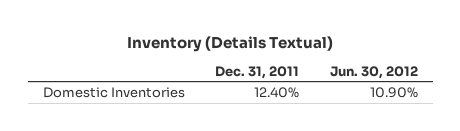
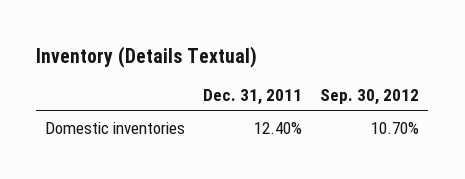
- | Dec. 31, 2011 | Jun. 30, 2012
+ | Dec. 31, 2011 | Sep. 30, 2012
- Domestic Inventories | 12.40% | 10.90%
+ Domestic inventories | 12.40% | 10.70%

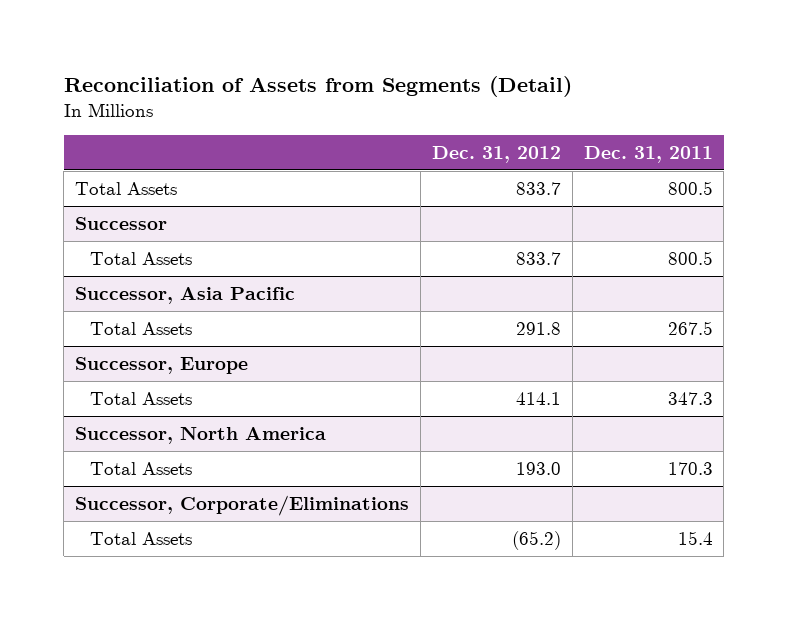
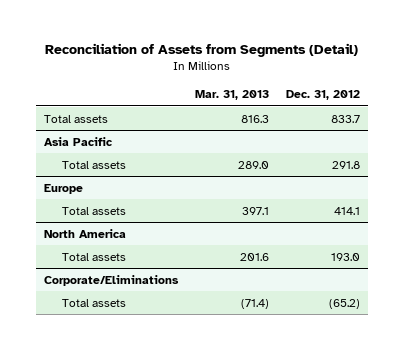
- | Dec. 31, 2012 | Dec. 31, 2011
+ | Mar. 31, 2013 | Dec. 31, 2012
- Total Assets | 833.7 | 800.5
- Successor
- Total Assets | 833.7 | 800.5
- Successor, Asia Pacific
- Total Assets | 291.8 | 267.5
- Successor, Europe
- Total Assets | 414.1 | 347.3
- Successor, North America
- Total Assets | 193.0 | 170.3
- Successor, Corporate/Eliminations
- Total Assets | (65.2) | 15.4
+ Total assets | 816.3 | 833.7
+ Asia Pacific
+ Total assets | 289.0 | 291.8
+ Europe
+ Total assets | 397.1 | 414.1
+ North America
+ Total assets | 201.6 | 193.0
+ Corporate/Eliminations
+ Total assets | (71.4) | (65.2)

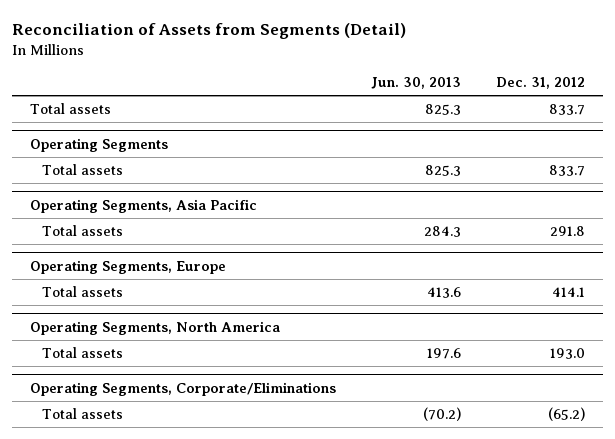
- | Mar. 31, 2013 | Dec. 31, 2012
+ | Jun. 30, 2013 | Dec. 31, 2012
- Asia Pacific
+ Operating Segments
+ Total assets | 825.3 | 833.7
+ Operating Segments, Asia Pacific
- Europe
+ Operating Segments, Europe
- North America
+ Operating Segments, North America
- Corporate/Eliminations
+ Operating Segments, Corporate/Eliminations

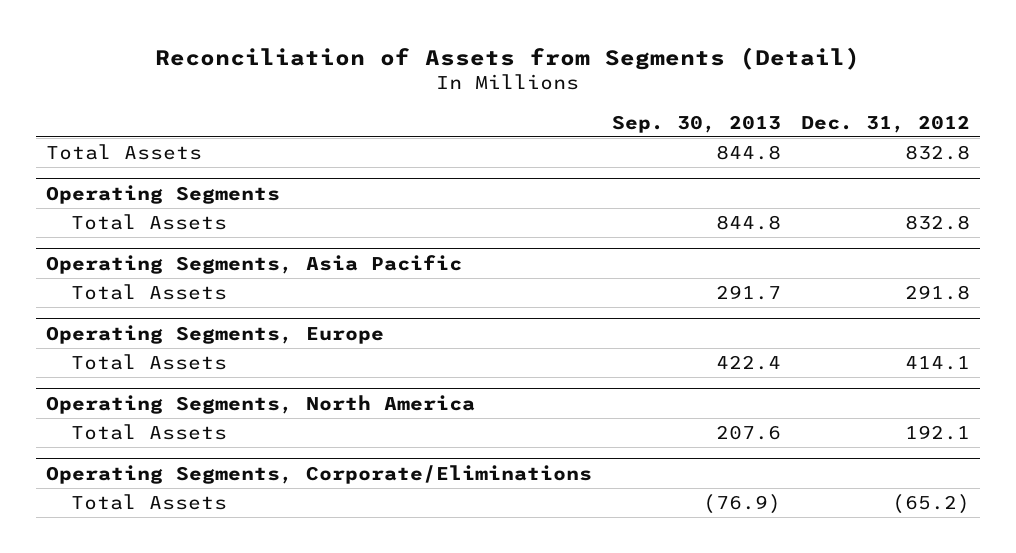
- | Jun. 30, 2013 | Dec. 31, 2012
+ | Sep. 30, 2013 | Dec. 31, 2012
- Total assets | 825.3 | 833.7
+ Total Assets | 844.8 | 832.8
@ Operating Segments
- Total assets | 825.3 | 833.7
+ Total Assets | 844.8 | 832.8
@ Operating Segments, Asia Pacific
- Total assets | 284.3 | 291.8
+ Total Assets | 291.7 | 291.8
@ Operating Segments, Europe
- Total assets | 413.6 | 414.1
+ Total Assets | 422.4 | 414.1
@ Operating Segments, North America
- Total assets | 197.6 | 193.0
+ Total Assets | 207.6 | 192.1
@ Operating Segments, Corporate/Eliminations
- Total assets | (70.2) | (65.2)
+ Total Assets | (76.9) | (65.2)

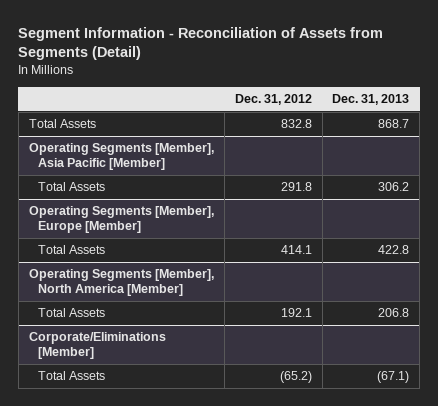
- Reconciliation of Assets from Segments (Detail)
+ Segment Information - Reconciliation of Assets from Segments (Detail)
- | Sep. 30, 2013 | Dec. 31, 2012
+ | Dec. 31, 2012 | Dec. 31, 2013
- Operating Segments
- Total Assets | 844.8 | 832.8
- Operating Segments, Asia Pacific
+ Operating Segments [Member], Asia Pacific [Member]
- Operating Segments, Europe
+ Operating Segments [Member], Europe [Member]
- Operating Segments, North America
+ Operating Segments [Member], North America [Member]
- Operating Segments, Corporate/Eliminations
+ Corporate/Eliminations [Member]

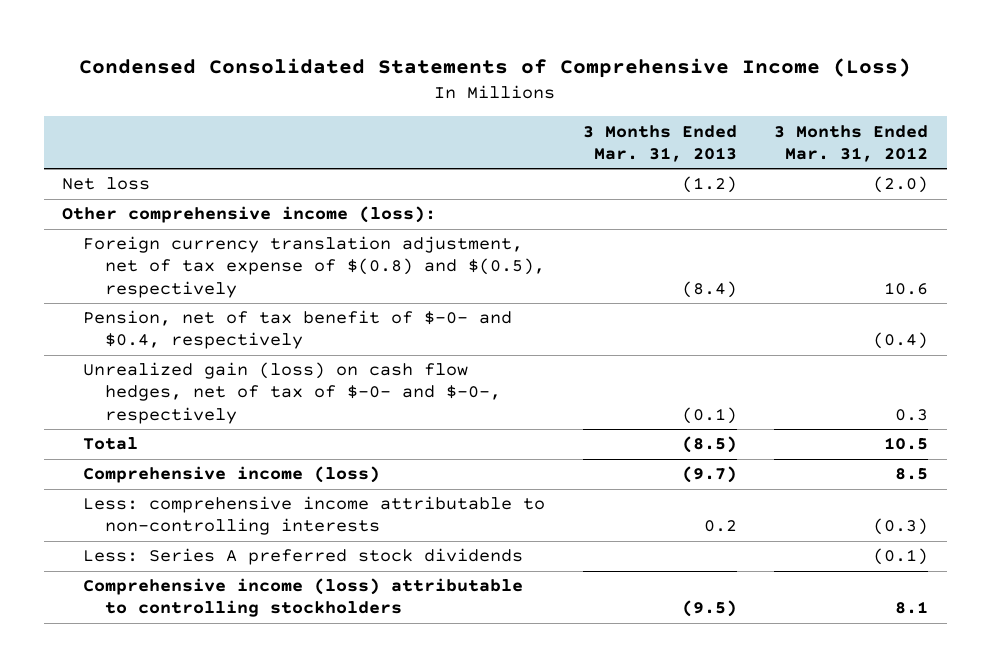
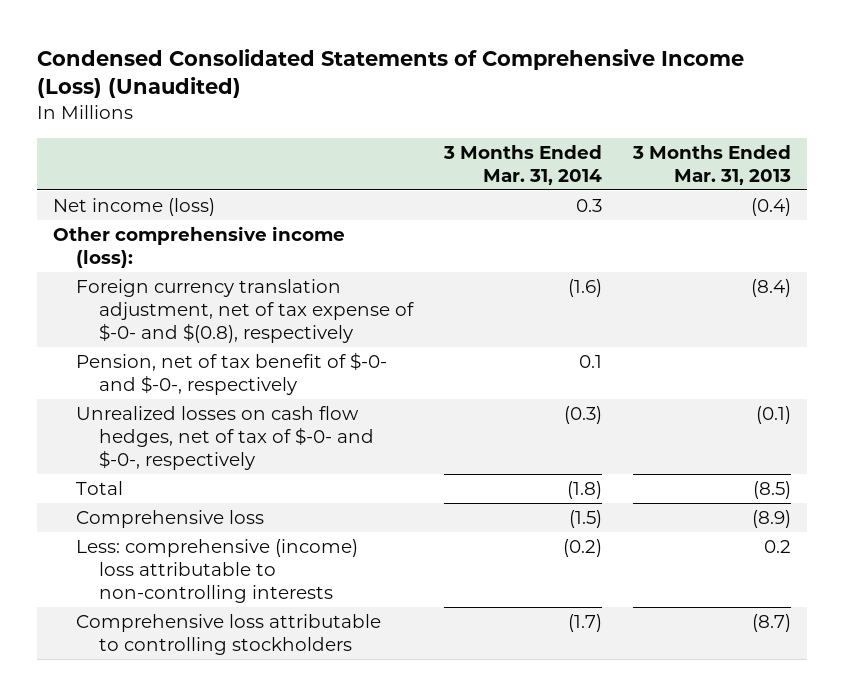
- Condensed Consolidated Statements of Comprehensive Income (Loss)
+ Condensed Consolidated Statements of Comprehensive Income (Loss) (Unaudited)
- | 3 Months Ended Mar. 31, 2013 | 3 Months Ended Mar. 31, 2012
+ | 3 Months Ended Mar. 31, 2014 | 3 Months Ended Mar. 31, 2013
- Net loss | (1.2) | (2.0)
+ Net income (loss) | 0.3 | (0.4)
- Foreign currency translation adjustment, net of tax expense of $(0.8) and $(0.5), respectively | (8.4) | 10.6
- Pension, net of tax benefit of $-0- and $0.4, respectively | | (0.4)
- Unrealized gain (loss) on cash flow hedges, net of tax of $-0- and $-0-, respectively | (0.1) | 0.3
+ Foreign currency translation adjustment, net of tax expense of $-0- and $(0.8), respectively | (1.6) | (8.4)
+ Pension, net of tax benefit of $-0- and $-0-, respectively | 0.1 |
+ Unrealized losses on cash flow hedges, net of tax of $-0- and $-0-, respectively | (0.3) | (0.1)
- Comprehensive income (loss) | (9.7) | 8.5
- Less: comprehensive income attributable to non-controlling interests | 0.2 | (0.3)
- Less: Series A preferred stock dividends | | (0.1)
- Comprehensive income (loss) attributable to controlling stockholders | (9.5) | 8.1
+ Comprehensive loss | (1.5) | (8.9)
+ Less: comprehensive (income) loss attributable to non-controlling interests | (0.2) | 0.2
+ Comprehensive loss attributable to controlling stockholders | (1.7) | (8.7)

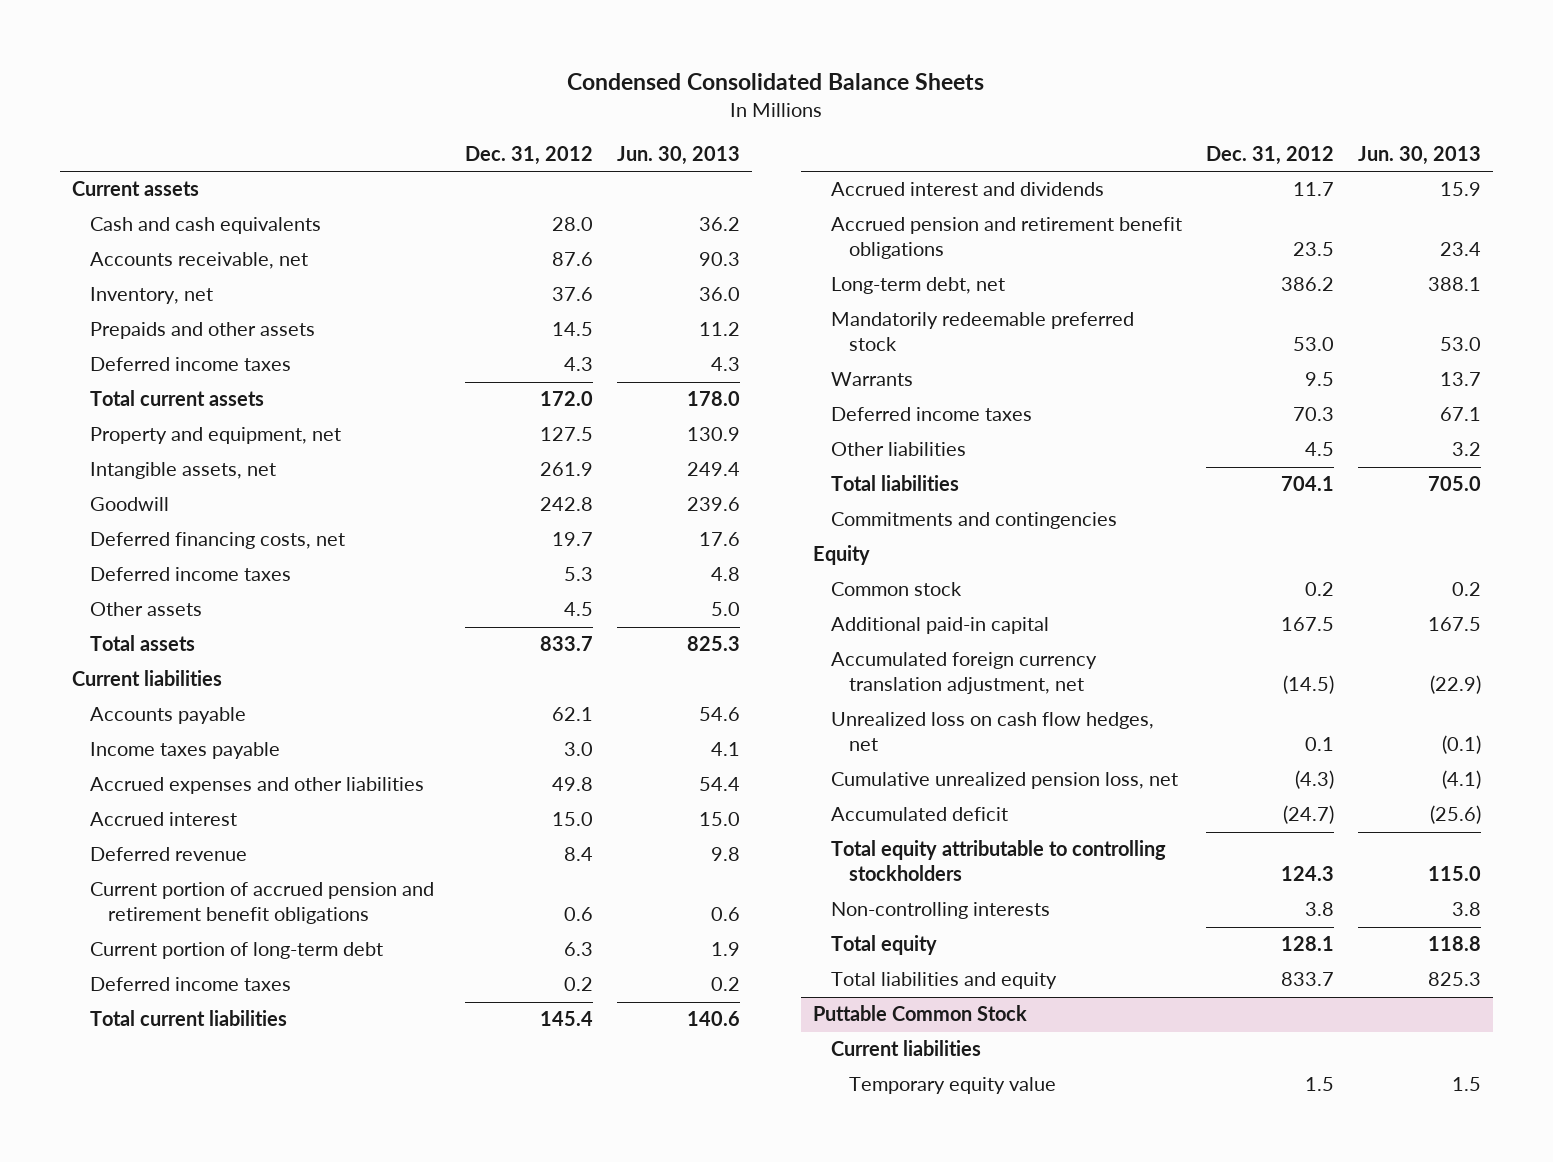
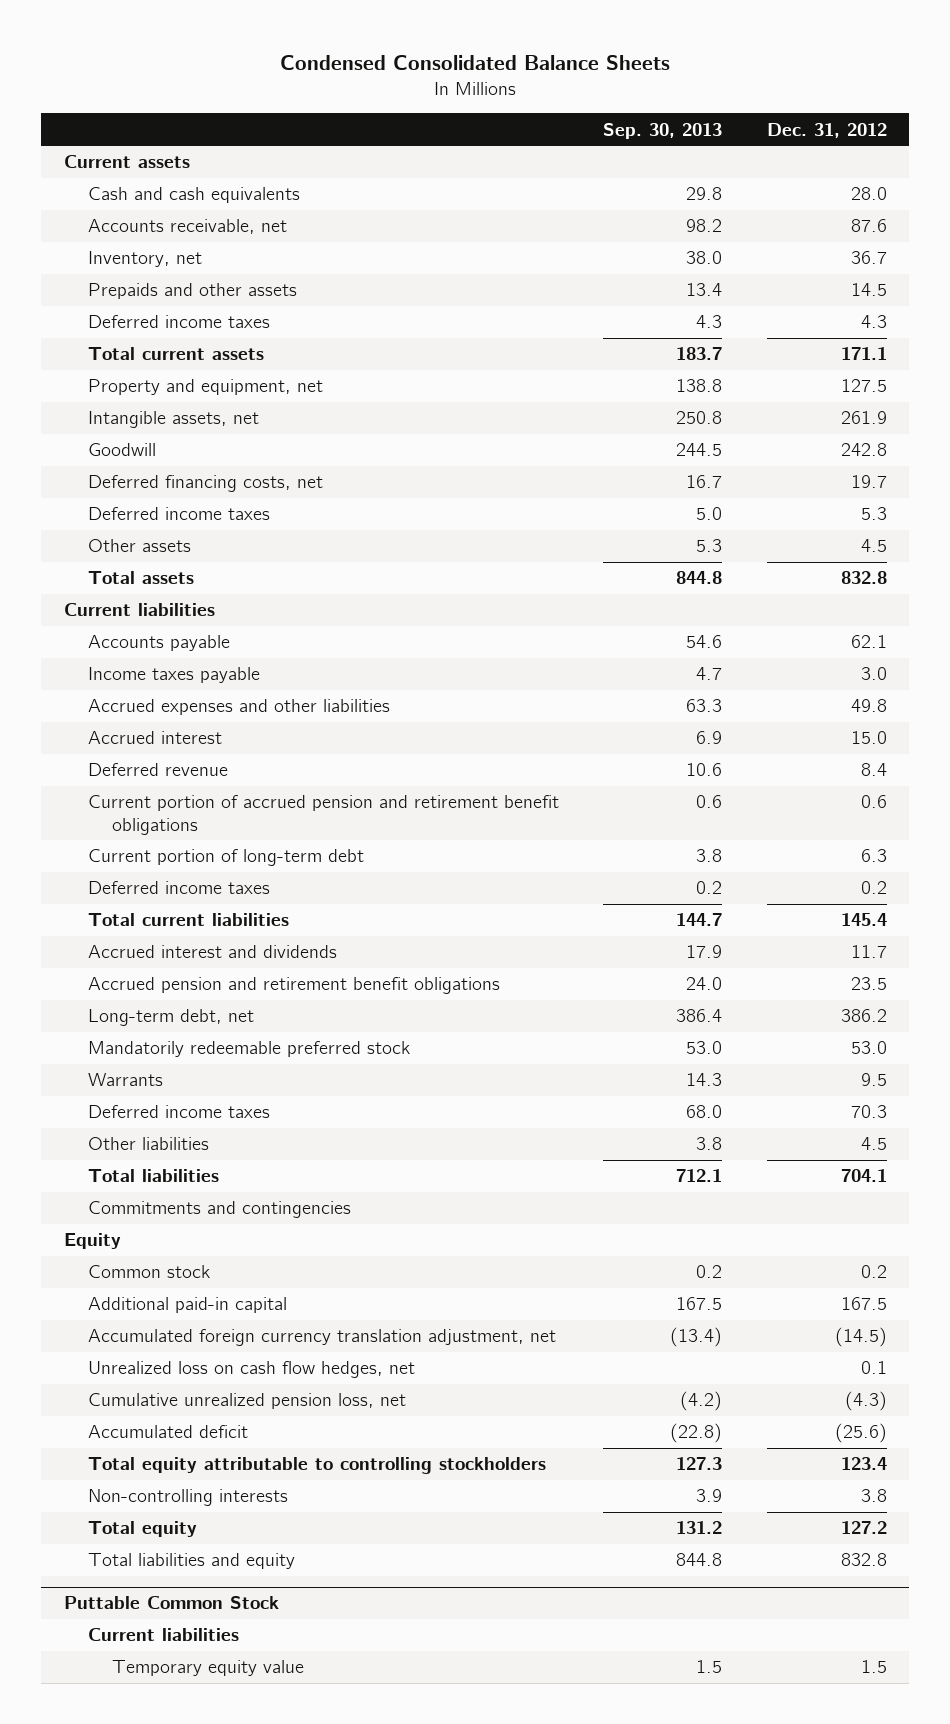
- | Dec. 31, 2012 | Jun. 30, 2013
+ | Sep. 30, 2013 | Dec. 31, 2012
- Inventory, net | 37.6 | 36.0
+ Inventory, net | 38.0 | 36.7
- Total current assets | 172.0 | 178.0
+ Total current assets | 183.7 | 171.1
- Total assets | 833.7 | 825.3
+ Total assets | 844.8 | 832.8
- Accumulated deficit | (24.7) | (25.6)
- Total equity attributable to controlling stockholders | 124.3 | 115.0
+ Accumulated deficit | (22.8) | (25.6)
+ Total equity attributable to controlling stockholders | 127.3 | 123.4
- Total equity | 128.1 | 118.8
- Total liabilities and equity | 833.7 | 825.3
+ Total equity | 131.2 | 127.2
+ Total liabilities and equity | 844.8 | 832.8

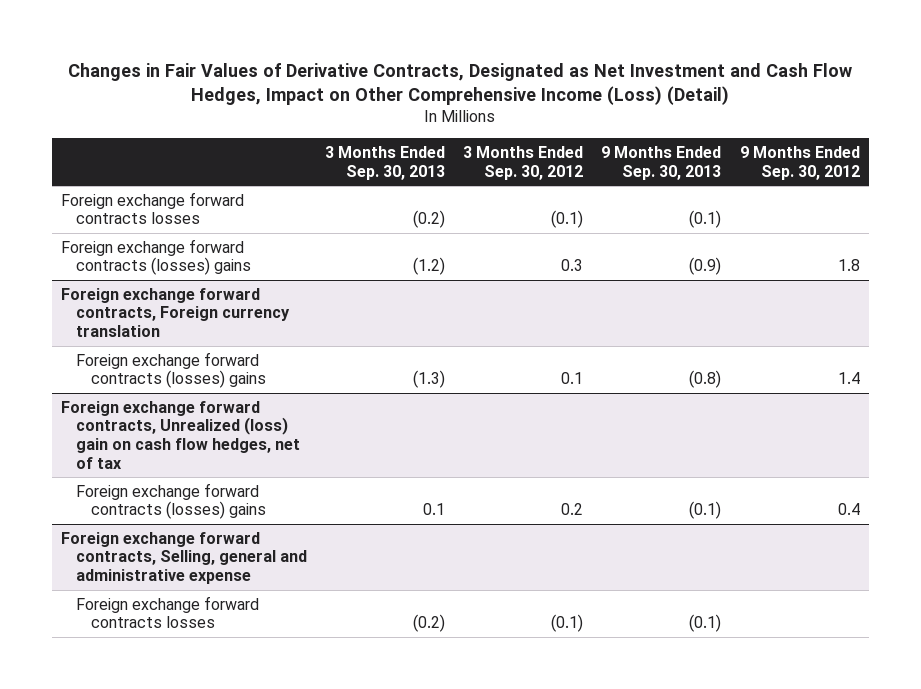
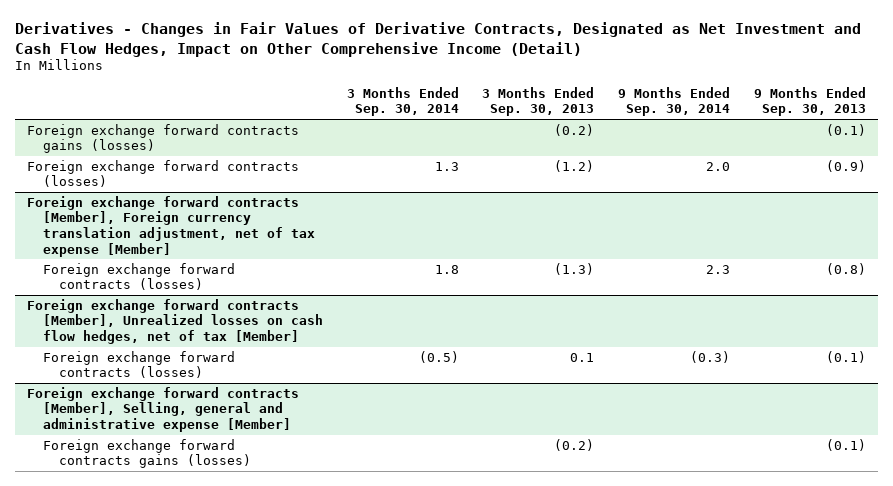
- Changes in Fair Values of Derivative Contracts, Designated as Net Investment and Cash Flow Hedges, Impact on Other Comprehensive Income (Loss) (Detail)
+ Derivatives - Changes in Fair Values of Derivative Contracts, Designated as Net Investment and Cash Flow Hedges, Impact on Other Comprehensive Income (Detail)
- | 3 Months Ended Sep. 30, 2013 | 3 Months Ended Sep. 30, 2012 | 9 Months Ended Sep. 30, 2013 | 9 Months Ended Sep. 30, 2012
+ | 3 Months Ended Sep. 30, 2014 | 3 Months Ended Sep. 30, 2013 | 9 Months Ended Sep. 30, 2014 | 9 Months Ended Sep. 30, 2013
- Foreign exchange forward contracts losses | (0.2) | (0.1) | (0.1) |
- Foreign exchange forward contracts (losses) gains | (1.2) | 0.3 | (0.9) | 1.8
- Foreign exchange forward contracts, Foreign currency translation
- Foreign exchange forward contracts (losses) gains | (1.3) | 0.1 | (0.8) | 1.4
- Foreign exchange forward contracts, Unrealized (loss) gain on cash flow hedges, net of tax
- Foreign exchange forward contracts (losses) gains | 0.1 | 0.2 | (0.1) | 0.4
- Foreign exchange forward contracts, Selling, general and administrative expense
- Foreign exchange forward contracts losses | (0.2) | (0.1) | (0.1) |
+ Foreign exchange forward contracts gains (losses) | | (0.2) | | (0.1)
+ Foreign exchange forward contracts (losses) | 1.3 | (1.2) | 2.0 | (0.9)
+ Foreign exchange forward contracts [Member], Foreign currency translation adjustment, net of tax expense [Member]
+ Foreign exchange forward contracts (losses) | 1.8 | (1.3) | 2.3 | (0.8)
+ Foreign exchange forward contracts [Member], Unrealized losses on cash flow hedges, net of tax [Member]
+ Foreign exchange forward contracts (losses) | (0.5) | 0.1 | (0.3) | (0.1)
+ Foreign exchange forward contracts [Member], Selling, general and administrative expense [Member]
+ Foreign exchange forward contracts gains (losses) | | (0.2) | | (0.1)

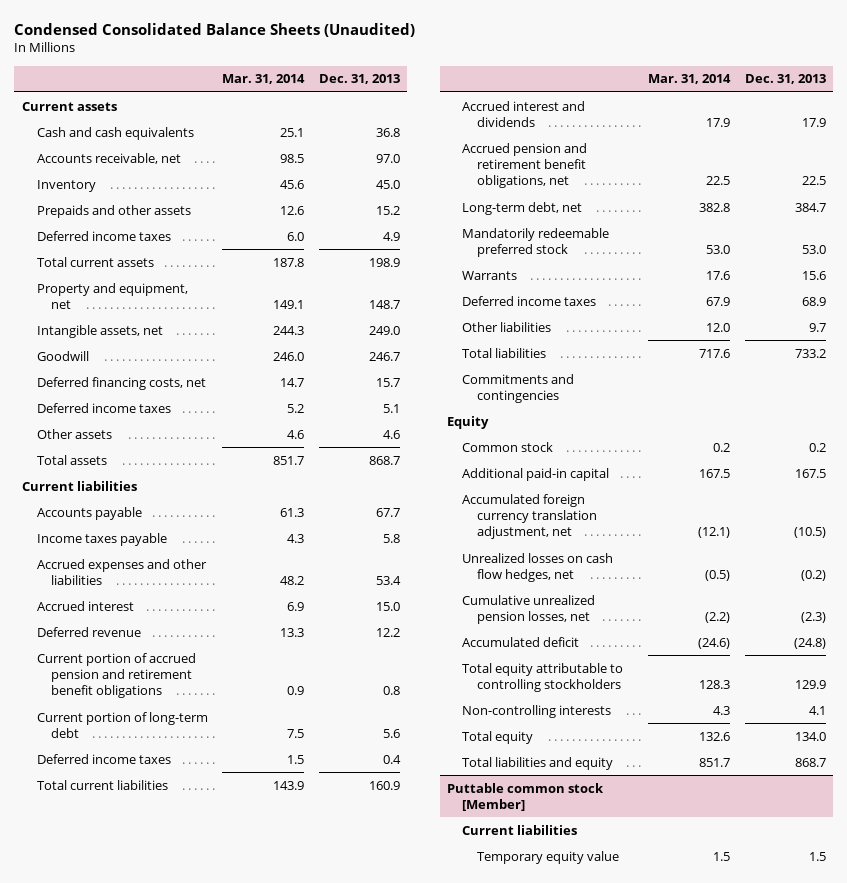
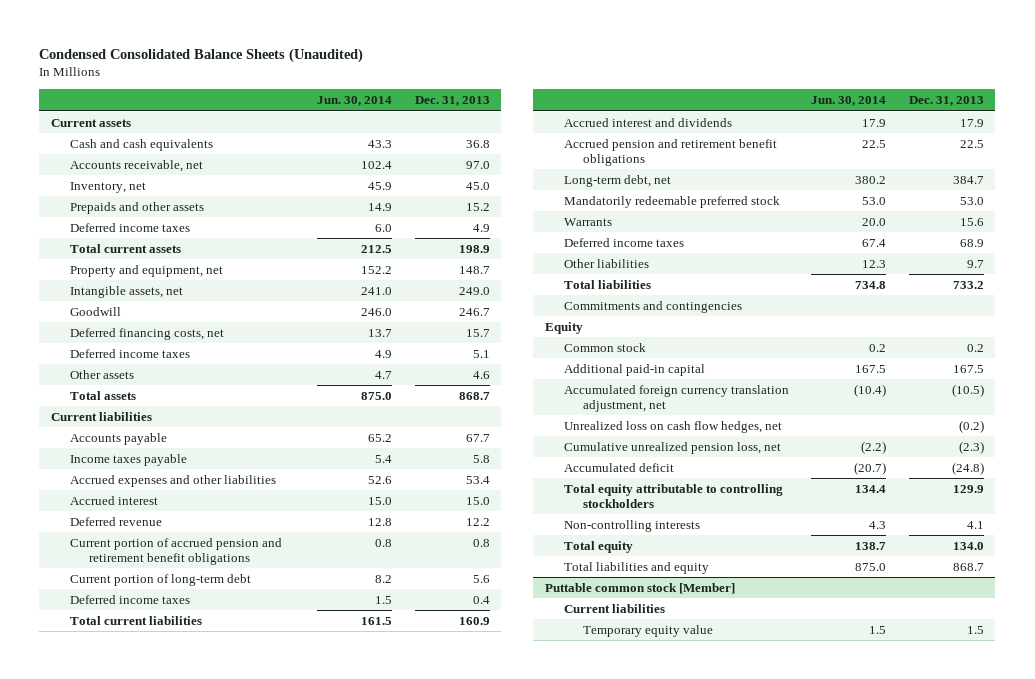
- | Mar. 31, 2014 | Dec. 31, 2013
+ | Jun. 30, 2014 | Dec. 31, 2013
- Inventory | 45.6 | 45.0
+ Inventory, net | 45.9 | 45.0
- Accrued pension and retirement benefit obligations, net | 22.5 | 22.5
+ Accrued pension and retirement benefit obligations | 22.5 | 22.5
- Unrealized losses on cash flow hedges, net | (0.5) | (0.2)
- Cumulative unrealized pension losses, net | (2.2) | (2.3)
+ Unrealized loss on cash flow hedges, net | | (0.2)
+ Cumulative unrealized pension loss, net | (2.2) | (2.3)

